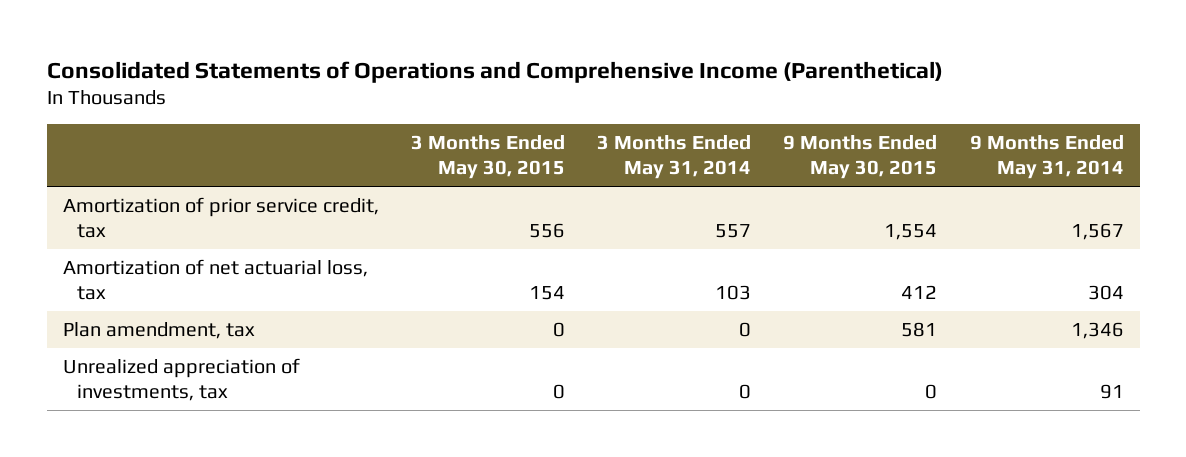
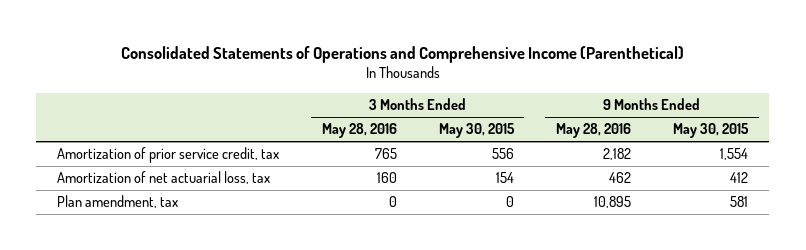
- | 3 Months Ended May 30, 2015 | 3 Months Ended May 31, 2014 | 9 Months Ended May 30, 2015 | 9 Months Ended May 31, 2014
+ | 3 Months Ended May 28, 2016 | 3 Months Ended May 30, 2015 | 9 Months Ended May 28, 2016 | 9 Months Ended May 30, 2015
- Unrealized appreciation of investments, tax | 0 | 0 | 0 | 91

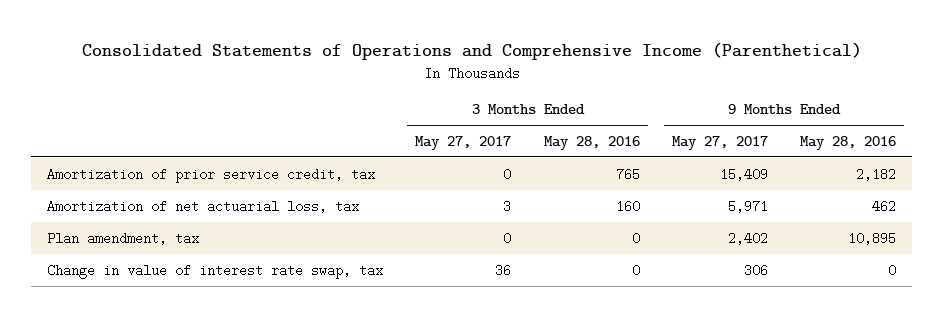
- | 3 Months Ended May 28, 2016 | 3 Months Ended May 30, 2015 | 9 Months Ended May 28, 2016 | 9 Months Ended May 30, 2015
+ | 3 Months Ended May 27, 2017 | 3 Months Ended May 28, 2016 | 9 Months Ended May 27, 2017 | 9 Months Ended May 28, 2016
+ Change in value of interest rate swap, tax | 36 | 0 | 306 | 0

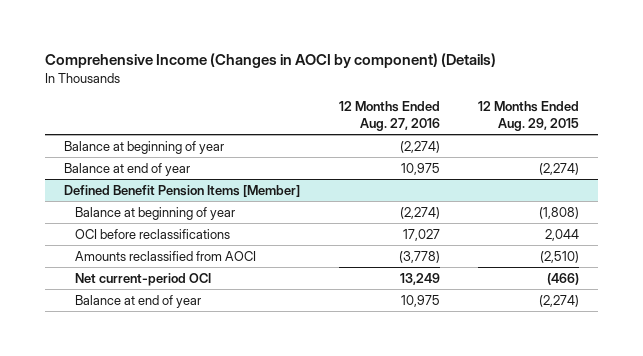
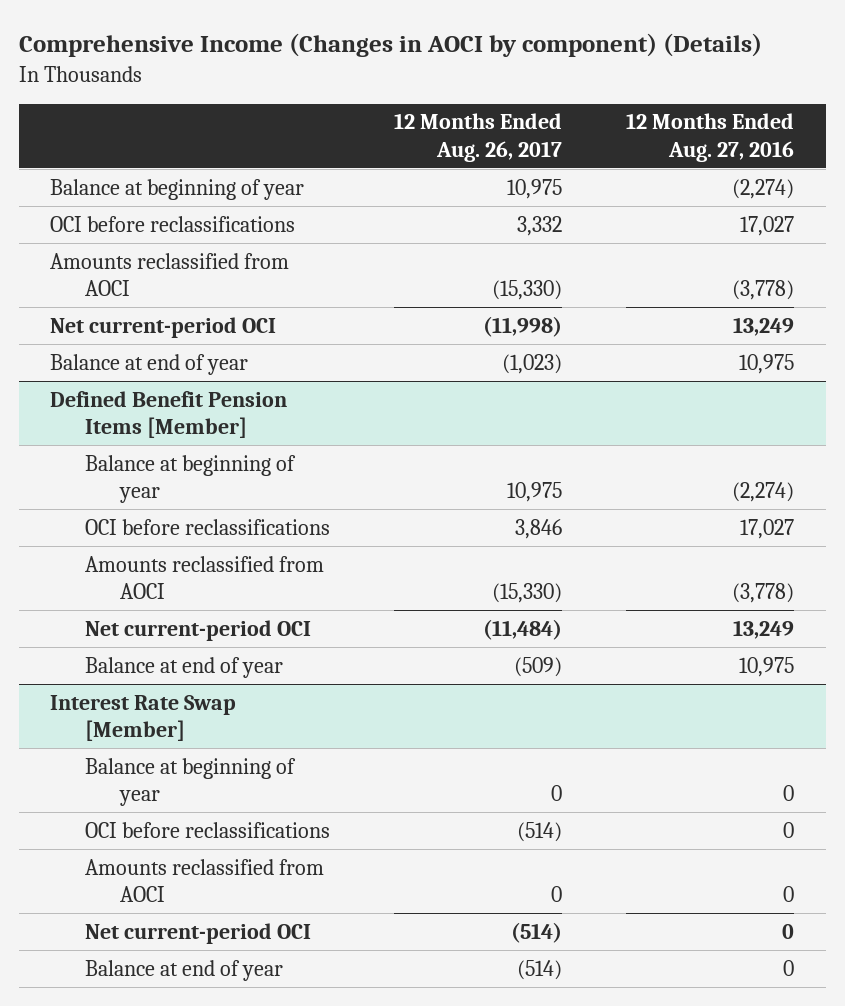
- | 12 Months Ended Aug. 27, 2016 | 12 Months Ended Aug. 29, 2015
+ | 12 Months Ended Aug. 26, 2017 | 12 Months Ended Aug. 27, 2016
+ OCI before reclassifications | 3,332 | 17,027
+ Amounts reclassified from AOCI | (15,330) | (3,778)
+ Net current-period OCI | (11,998) | 13,249
+ Interest Rate Swap [Member]
+ Balance at beginning of year | 0 | 0
+ OCI before reclassifications | (514) | 0
+ Amounts reclassified from AOCI | 0 | 0
+ Net current-period OCI | (514) | 0
+ Balance at end of year | (514) | 0

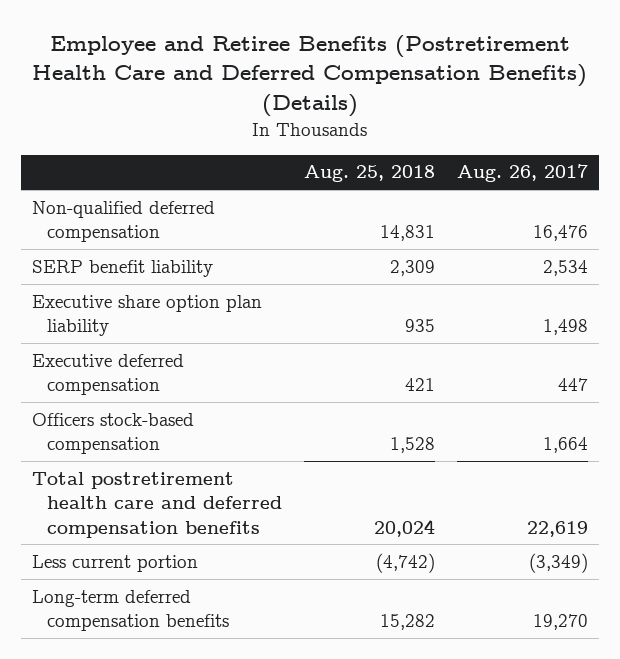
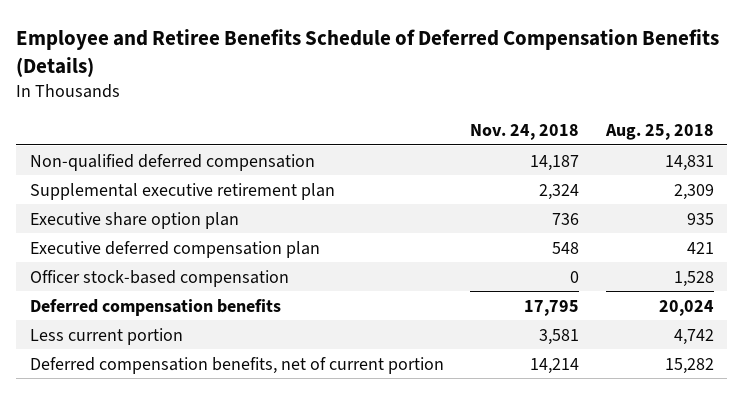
- Employee and Retiree Benefits (Postretirement Health Care and Deferred Compensation Benefits) (Details)
+ Employee and Retiree Benefits Schedule of Deferred Compensation Benefits (Details)
- | Aug. 25, 2018 | Aug. 26, 2017
+ | Nov. 24, 2018 | Aug. 25, 2018
- SERP benefit liability | 2,309 | 2,534
- Executive share option plan liability | 935 | 1,498
- Executive deferred compensation | 421 | 447
- Officers stock-based compensation | 1,528 | 1,664
- Total postretirement health care and deferred compensation benefits | 20,024 | 22,619
- Less current portion | (4,742) | (3,349)
- Long-term deferred compensation benefits | 15,282 | 19,270
+ Supplemental executive retirement plan | 2,324 | 2,309
+ Executive share option plan | 736 | 935
+ Executive deferred compensation plan | 548 | 421
+ Officer stock-based compensation | 0 | 1,528
+ Deferred compensation benefits | 17,795 | 20,024
+ Less current portion | 3,581 | 4,742
+ Deferred compensation benefits, net of current portion | 14,214 | 15,282

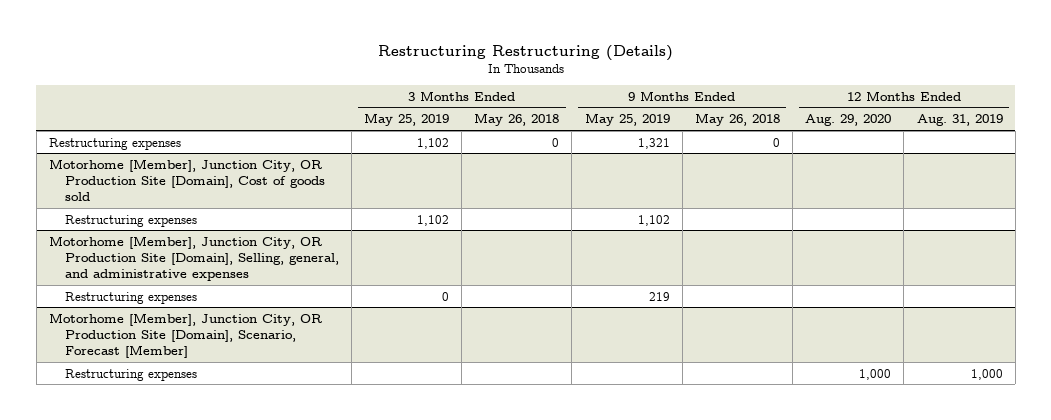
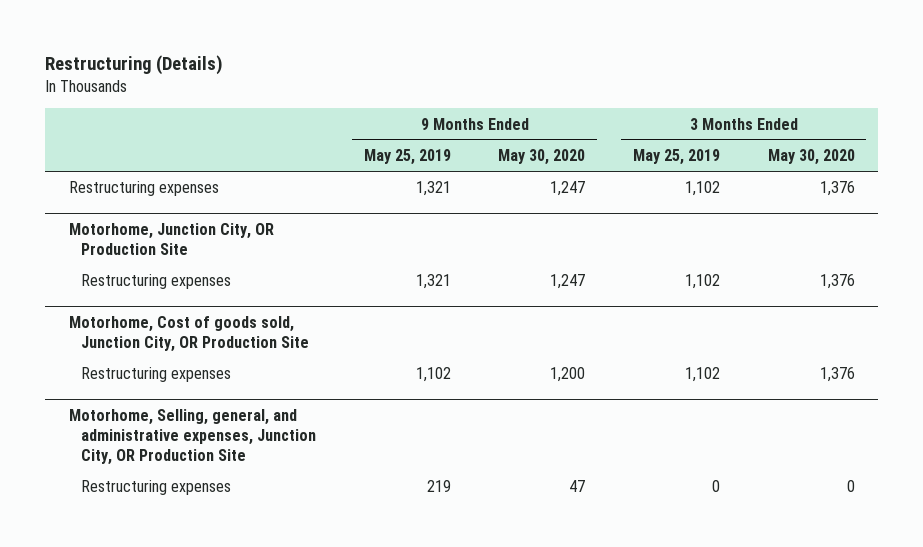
- Restructuring Restructuring (Details)
+ Restructuring (Details)
- | 3 Months Ended May 25, 2019 | 3 Months Ended May 26, 2018 | 9 Months Ended May 25, 2019 | 9 Months Ended May 26, 2018 | 12 Months Ended Aug. 29, 2020 | 12 Months Ended Aug. 31, 2019
+ | 9 Months Ended May 25, 2019 | 9 Months Ended May 30, 2020 | 3 Months Ended May 25, 2019 | 3 Months Ended May 30, 2020
- Motorhome [Member], Junction City, OR Production Site [Domain], Cost of goods sold
+ Motorhome, Junction City, OR Production Site
+ Restructuring expenses | 1,321 | 1,247 | 1,102 | 1,376
+ Motorhome, Cost of goods sold, Junction City, OR Production Site
- Motorhome [Member], Junction City, OR Production Site [Domain], Selling, general, and administrative expenses
+ Motorhome, Selling, general, and administrative expenses, Junction City, OR Production Site
- Motorhome [Member], Junction City, OR Production Site [Domain], Scenario, Forecast [Member]
- Restructuring expenses | | | | | 1,000 | 1,000

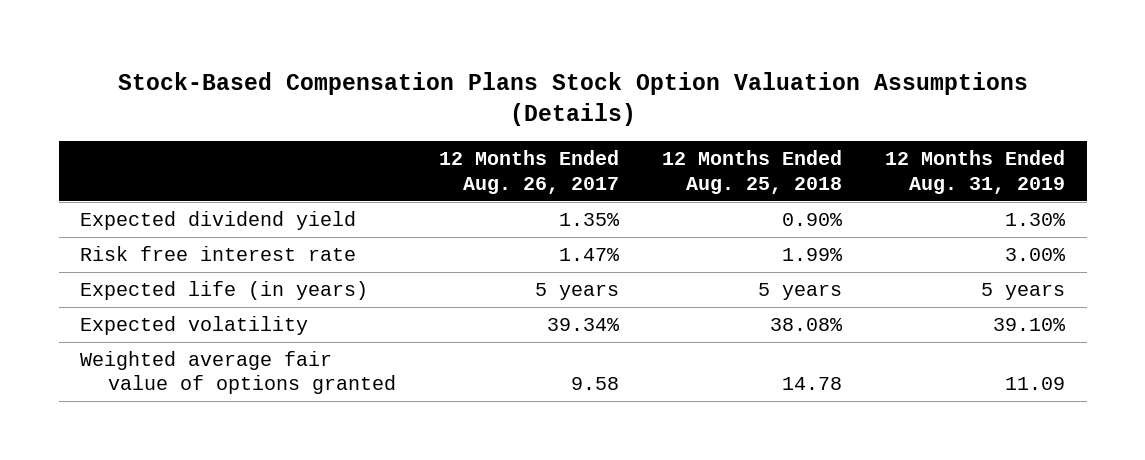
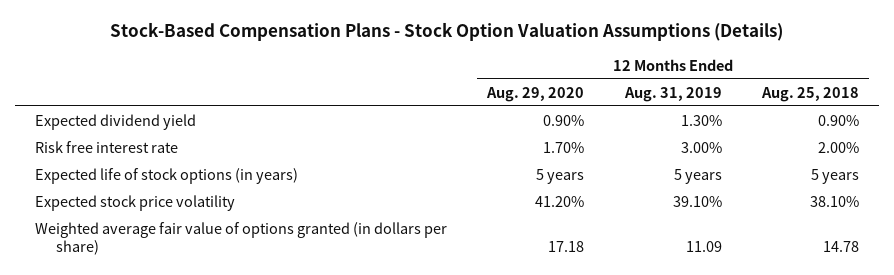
- Stock-Based Compensation Plans Stock Option Valuation Assumptions (Details)
+ Stock-Based Compensation Plans - Stock Option Valuation Assumptions (Details)
- | 12 Months Ended Aug. 26, 2017 | 12 Months Ended Aug. 25, 2018 | 12 Months Ended Aug. 31, 2019
+ | 12 Months Ended Aug. 29, 2020 | 12 Months Ended Aug. 31, 2019 | 12 Months Ended Aug. 25, 2018
- Risk free interest rate | 1.47% | 1.99% | 3.00%
- Expected life (in years) | 5 years | 5 years | 5 years
- Expected volatility | 39.34% | 38.08% | 39.10%
- Weighted average fair value of options granted | 9.58 | 14.78 | 11.09
+ Risk free interest rate | 1.70% | 3.00% | 2.00%
+ Expected life of stock options (in years) | 5 years | 5 years | 5 years
+ Expected stock price volatility | 41.20% | 39.10% | 38.10%
+ Weighted average fair value of options granted (in dollars per share) | 17.18 | 11.09 | 14.78

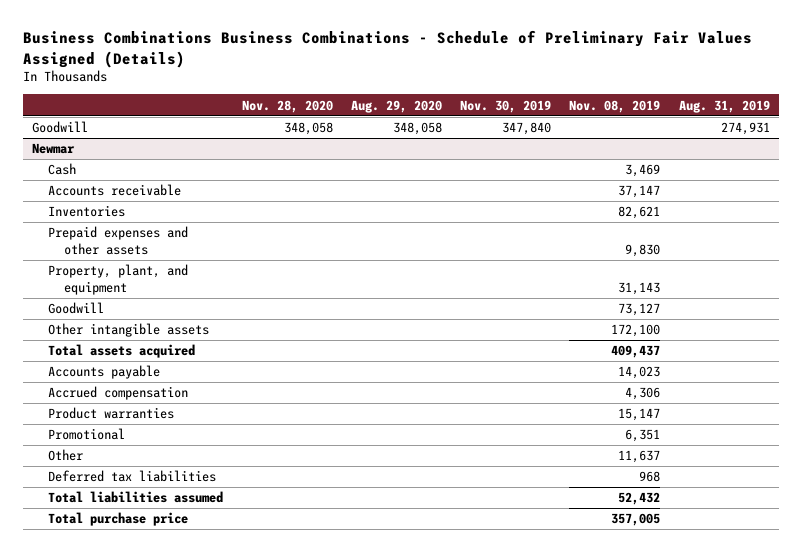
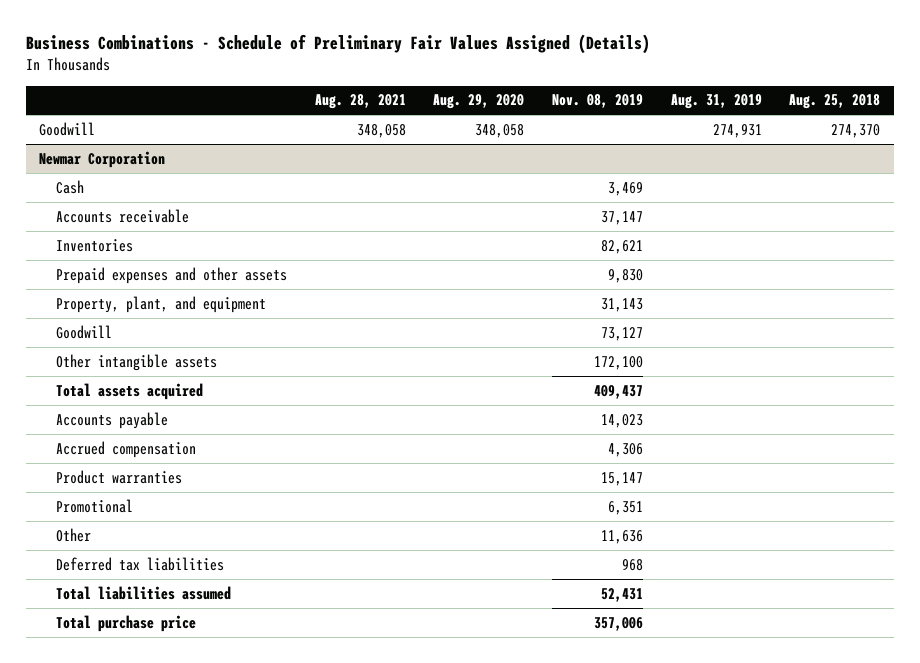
- Business Combinations Business Combinations - Schedule of Preliminary Fair Values Assigned (Details)
+ Business Combinations - Schedule of Preliminary Fair Values Assigned (Details)
- | Nov. 28, 2020 | Aug. 29, 2020 | Nov. 30, 2019 | Nov. 08, 2019 | Aug. 31, 2019
+ | Aug. 28, 2021 | Aug. 29, 2020 | Nov. 08, 2019 | Aug. 31, 2019 | Aug. 25, 2018
- Newmar
+ Newmar Corporation
- Other | | | | 11,637 |
+ Other | | | 11,636 | |
- Total liabilities assumed | | | | 52,432 |
- Total purchase price | | | | 357,005 |
+ Total liabilities assumed | | | 52,431 | |
+ Total purchase price | | | 357,006 | |

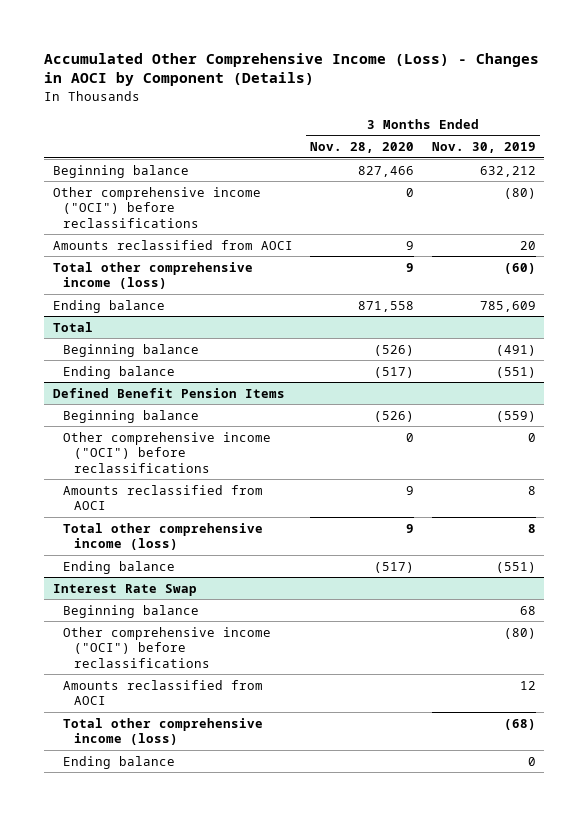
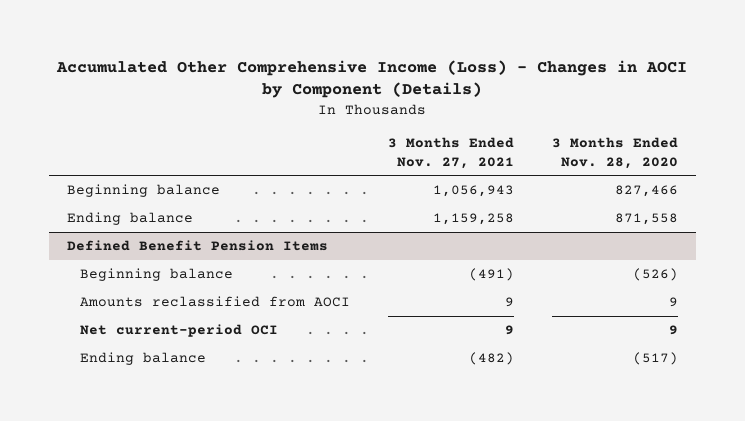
- | 3 Months Ended Nov. 28, 2020 | 3 Months Ended Nov. 30, 2019
+ | 3 Months Ended Nov. 27, 2021 | 3 Months Ended Nov. 28, 2020
- Other comprehensive income ("OCI") before reclassifications | 0 | (80)
- Amounts reclassified from AOCI | 9 | 20
- Total other comprehensive income (loss) | 9 | (60)
- Total
- Beginning balance | (526) | (491)
- Ending balance | (517) | (551)
@ Defined Benefit Pension Items
- Other comprehensive income ("OCI") before reclassifications | 0 | 0
- Total other comprehensive income (loss) | 9 | 8
+ Net current-period OCI | 9 | 9
- Interest Rate Swap
- Beginning balance | | 68
- Other comprehensive income ("OCI") before reclassifications | | (80)
- Amounts reclassified from AOCI | | 12
- Total other comprehensive income (loss) | | (68)
- Ending balance | | 0

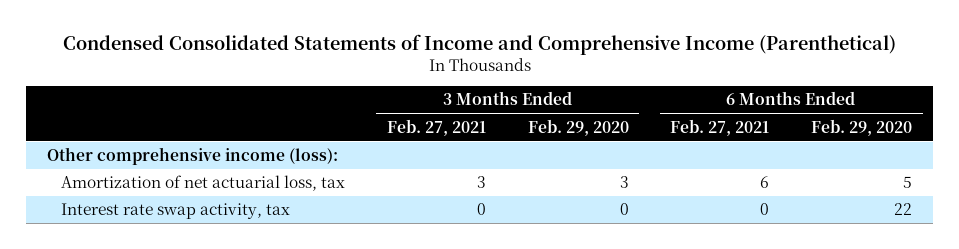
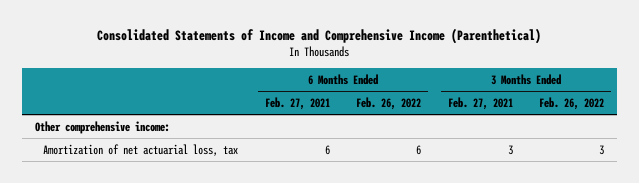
- Condensed Consolidated Statements of Income and Comprehensive Income (Parenthetical)
+ Consolidated Statements of Income and Comprehensive Income (Parenthetical)
- | 3 Months Ended Feb. 27, 2021 | 3 Months Ended Feb. 29, 2020 | 6 Months Ended Feb. 27, 2021 | 6 Months Ended Feb. 29, 2020
+ | 6 Months Ended Feb. 27, 2021 | 6 Months Ended Feb. 26, 2022 | 3 Months Ended Feb. 27, 2021 | 3 Months Ended Feb. 26, 2022
- Other comprehensive income (loss):
+ Other comprehensive income:
- Interest rate swap activity, tax | 0 | 0 | 0 | 22

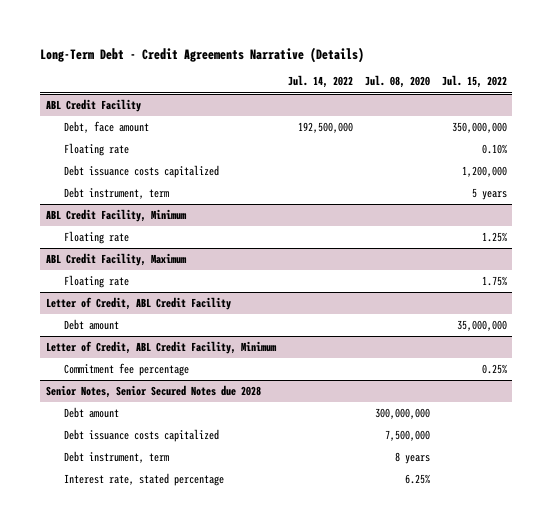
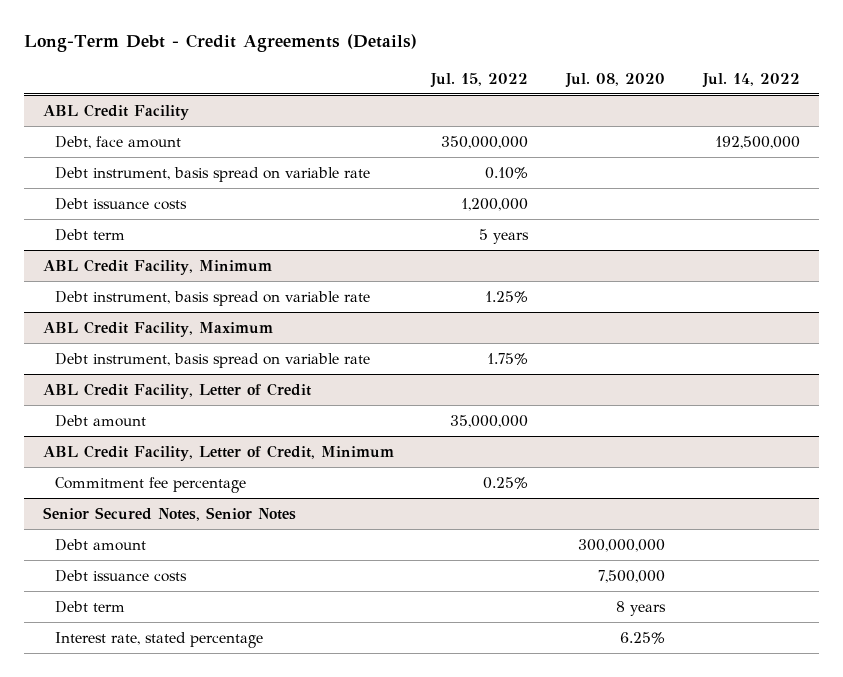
- Long-Term Debt - Credit Agreements Narrative (Details)
+ Long-Term Debt - Credit Agreements (Details)
- | Jul. 14, 2022 | Jul. 08, 2020 | Jul. 15, 2022
+ | Jul. 15, 2022 | Jul. 08, 2020 | Jul. 14, 2022
@ ABL Credit Facility
- Floating rate | | | 0.10%
- Debt issuance costs capitalized | | | 1,200,000
- Debt instrument, term | | | 5 years
+ Debt instrument, basis spread on variable rate | 0.10% | |
+ Debt issuance costs | 1,200,000 | |
+ Debt term | 5 years | |
@ ABL Credit Facility, Minimum
- Floating rate | | | 1.25%
+ Debt instrument, basis spread on variable rate | 1.25% | |
@ ABL Credit Facility, Maximum
- Floating rate | | | 1.75%
- Letter of Credit, ABL Credit Facility
@ ABL Credit Facility, Maximum
+ Debt instrument, basis spread on variable rate | 1.75% | |
+ ABL Credit Facility, Letter of Credit
- Letter of Credit, ABL Credit Facility, Minimum
+ ABL Credit Facility, Letter of Credit, Minimum
- Senior Notes, Senior Secured Notes due 2028
+ Senior Secured Notes, Senior Notes
- Debt issuance costs capitalized | | 7,500,000 |
- Debt instrument, term | | 8 years |
+ Debt issuance costs | | 7,500,000 |
+ Debt term | | 8 years |

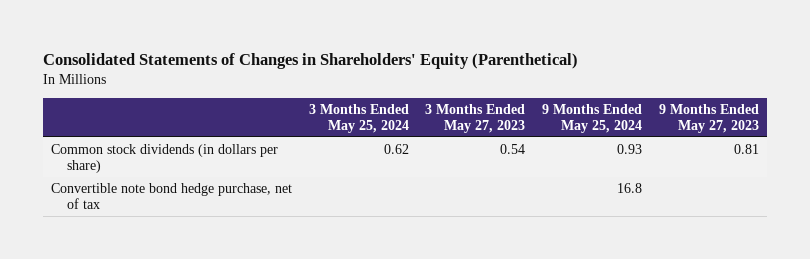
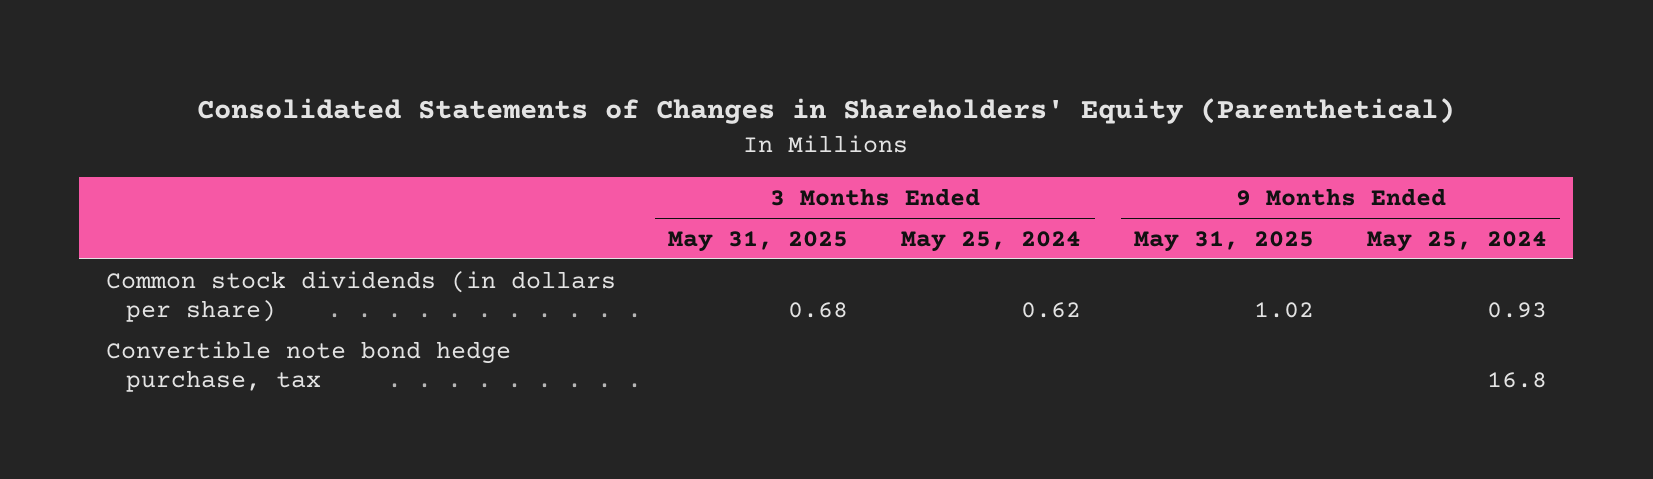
- | 3 Months Ended May 25, 2024 | 3 Months Ended May 27, 2023 | 9 Months Ended May 25, 2024 | 9 Months Ended May 27, 2023
+ | 3 Months Ended May 31, 2025 | 3 Months Ended May 25, 2024 | 9 Months Ended May 31, 2025 | 9 Months Ended May 25, 2024
- Convertible note bond hedge purchase, net of tax | | | 16.8 |
+ Convertible note bond hedge purchase, tax | | | | 16.8

